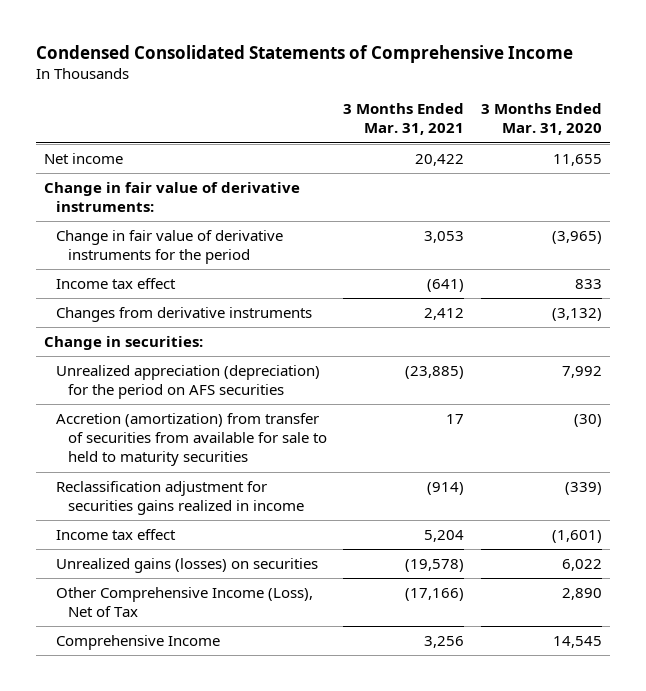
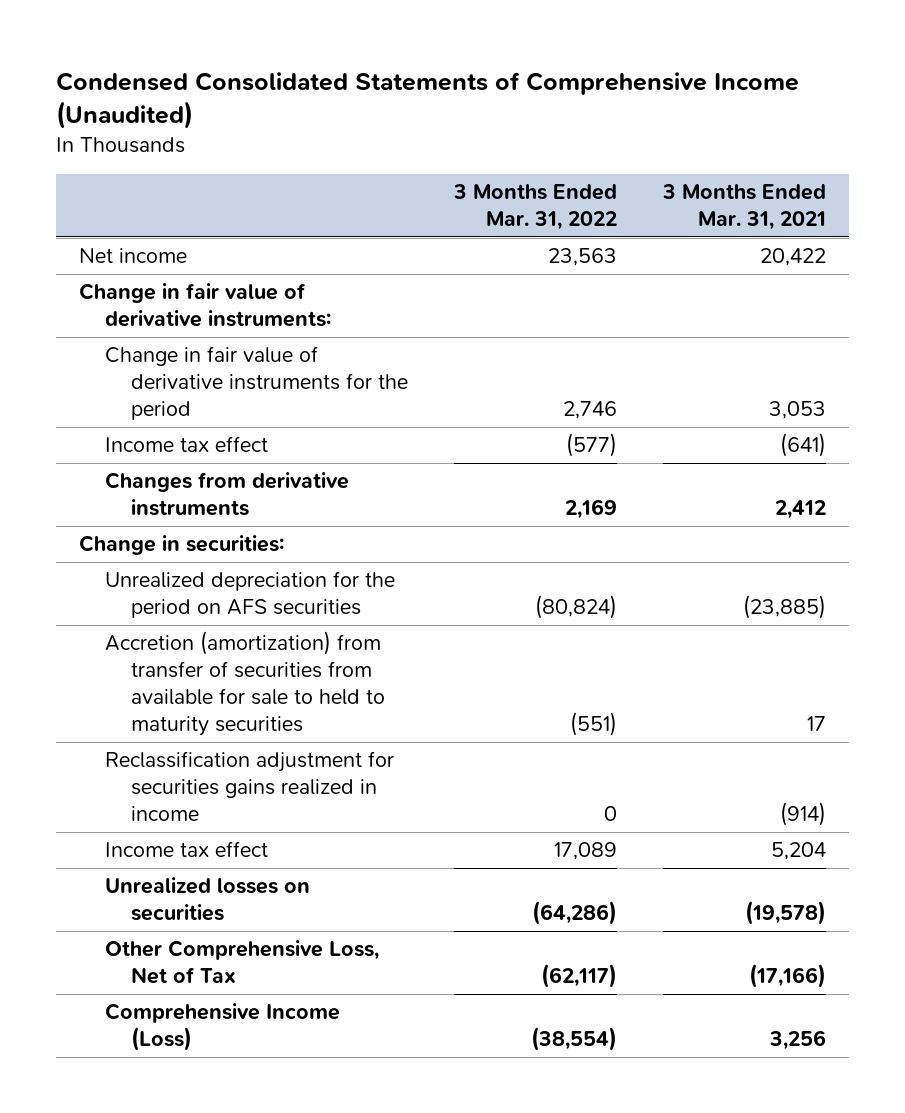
- Condensed Consolidated Statements of Comprehensive Income
+ Condensed Consolidated Statements of Comprehensive Income (Unaudited)
- | 3 Months Ended Mar. 31, 2021 | 3 Months Ended Mar. 31, 2020
+ | 3 Months Ended Mar. 31, 2022 | 3 Months Ended Mar. 31, 2021
- Unrealized appreciation (depreciation) for the period on AFS securities | (23,885) | 7,992
+ Unrealized depreciation for the period on AFS securities | (80,824) | (23,885)
- Unrealized gains (losses) on securities | (19,578) | 6,022
- Other Comprehensive Income (Loss), Net of Tax | (17,166) | 2,890
- Comprehensive Income | 3,256 | 14,545
+ Unrealized losses on securities | (64,286) | (19,578)
+ Other Comprehensive Loss, Net of Tax | (62,117) | (17,166)
+ Comprehensive Income (Loss) | (38,554) | 3,256

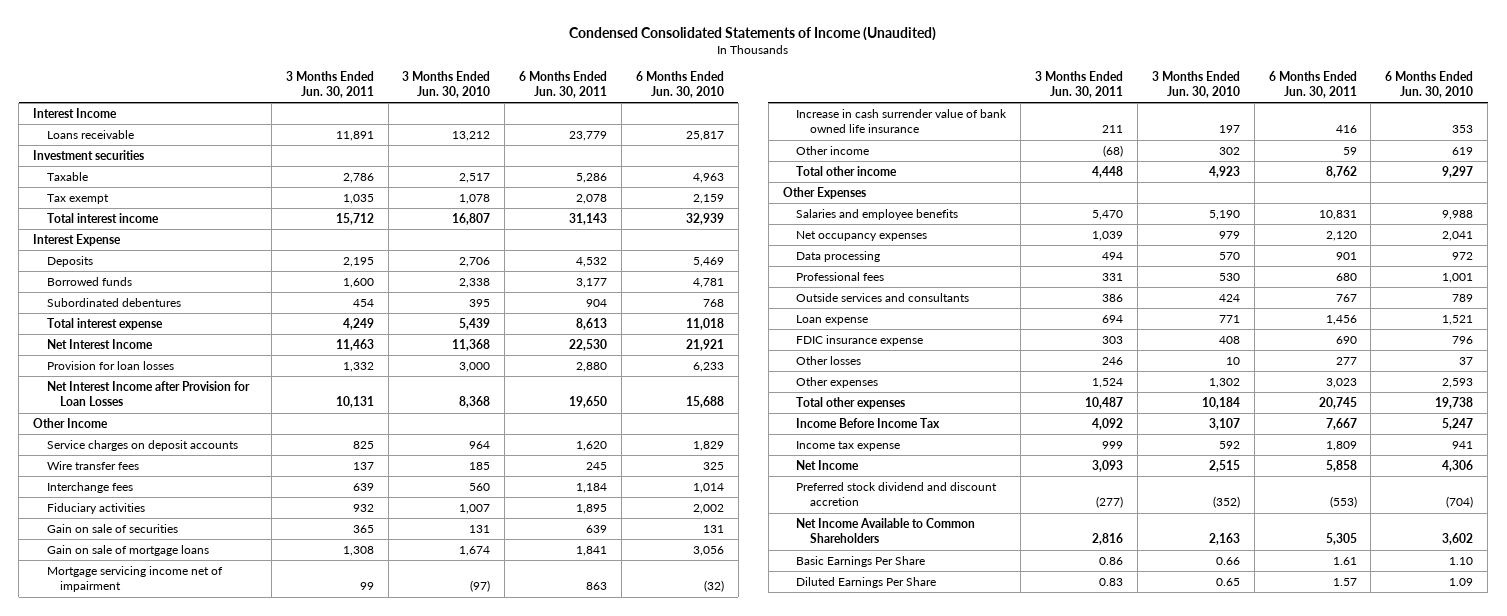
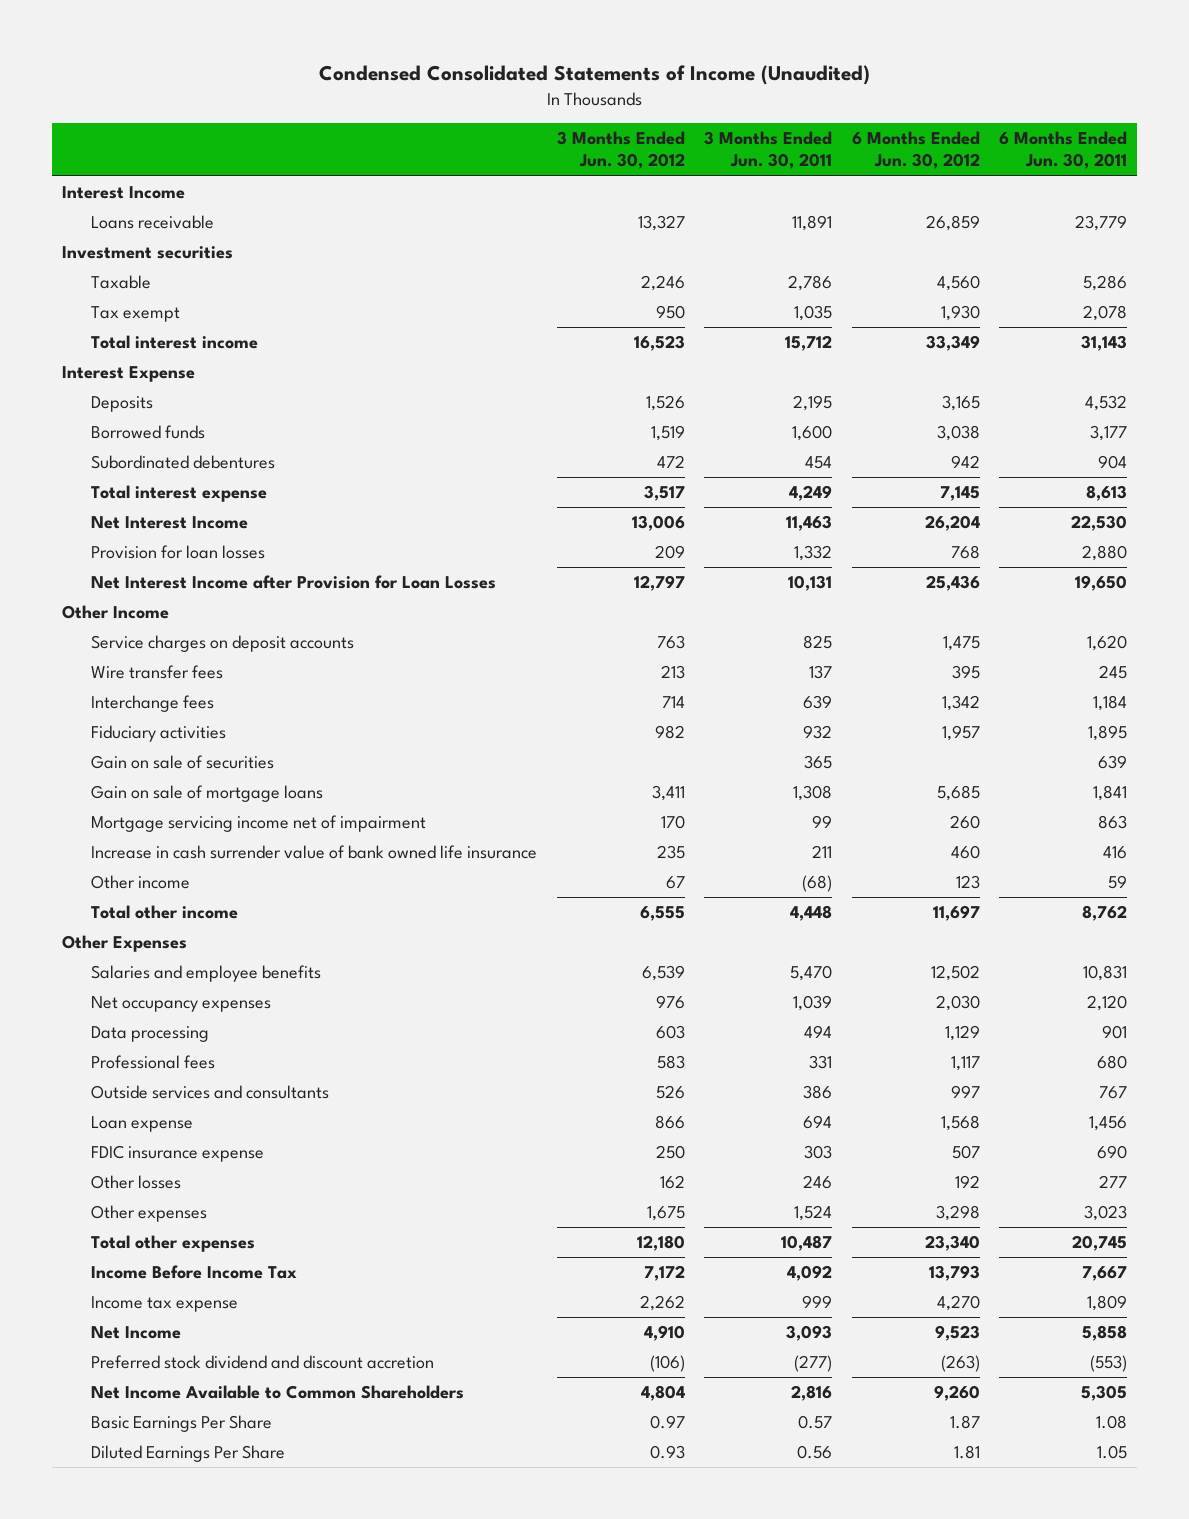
- | 3 Months Ended Jun. 30, 2011 | 3 Months Ended Jun. 30, 2010 | 6 Months Ended Jun. 30, 2011 | 6 Months Ended Jun. 30, 2010
+ | 3 Months Ended Jun. 30, 2012 | 3 Months Ended Jun. 30, 2011 | 6 Months Ended Jun. 30, 2012 | 6 Months Ended Jun. 30, 2011
- Basic Earnings Per Share | 0.86 | 0.66 | 1.61 | 1.10
- Diluted Earnings Per Share | 0.83 | 0.65 | 1.57 | 1.09
+ Basic Earnings Per Share | 0.97 | 0.57 | 1.87 | 1.08
+ Diluted Earnings Per Share | 0.93 | 0.56 | 1.81 | 1.05

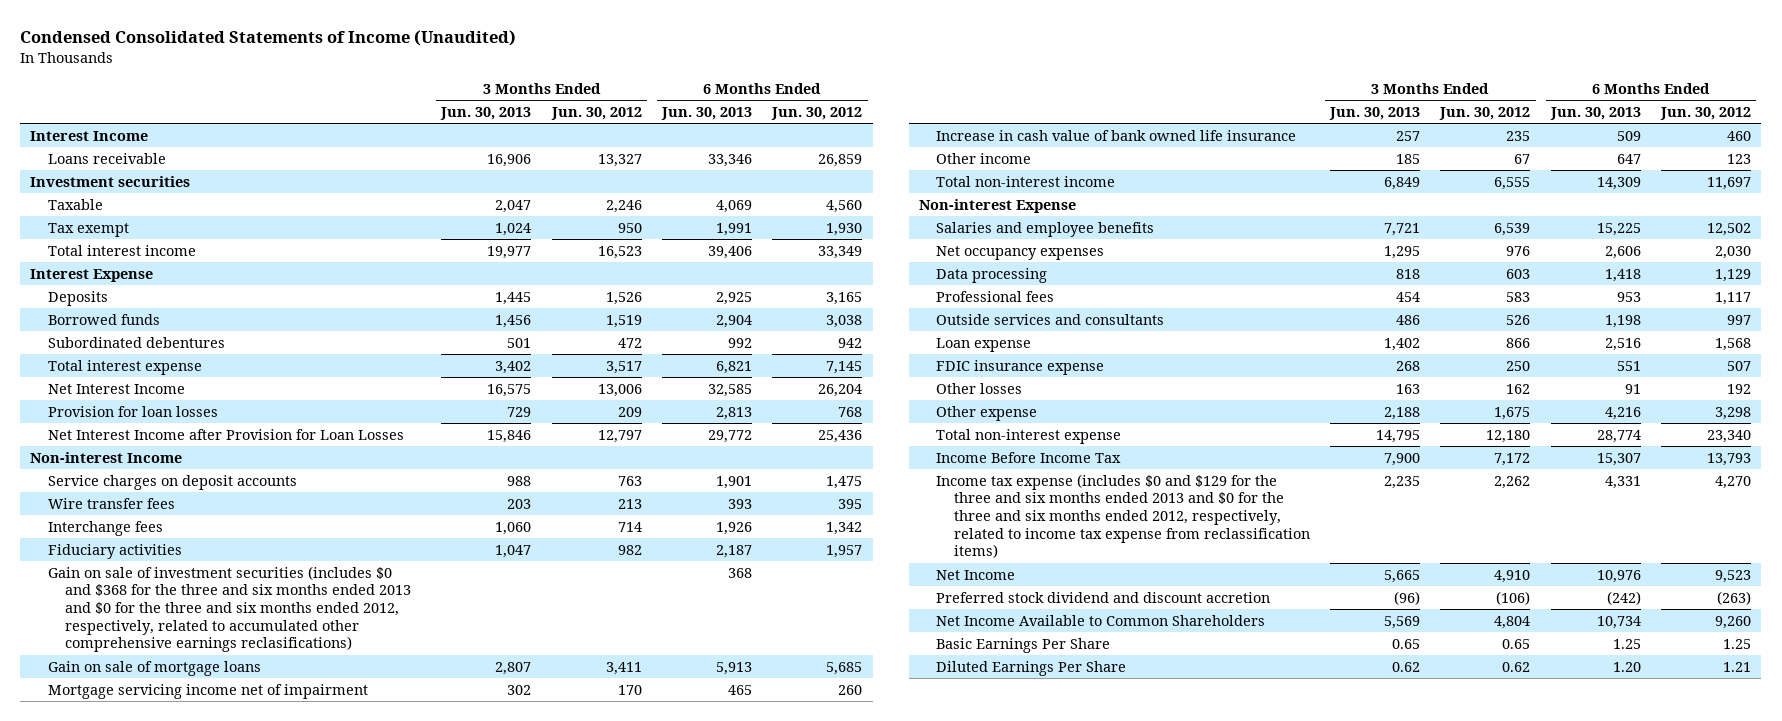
- | 3 Months Ended Jun. 30, 2012 | 3 Months Ended Jun. 30, 2011 | 6 Months Ended Jun. 30, 2012 | 6 Months Ended Jun. 30, 2011
+ | 3 Months Ended Jun. 30, 2013 | 3 Months Ended Jun. 30, 2012 | 6 Months Ended Jun. 30, 2013 | 6 Months Ended Jun. 30, 2012
- Other Income
+ Non-interest Income
- Gain on sale of securities | | 365 | | 639
+ Gain on sale of investment securities (includes $0 and $368 for the three and six months ended 2013 and $0 for the three and six months ended 2012, respectively, related to accumulated other comprehensive earnings reclasifications) | | | 368 |
- Increase in cash surrender value of bank owned life insurance | 235 | 211 | 460 | 416
+ Increase in cash value of bank owned life insurance | 257 | 235 | 509 | 460
- Total other income | 6,555 | 4,448 | 11,697 | 8,762
- Other Expenses
+ Total non-interest income | 6,849 | 6,555 | 14,309 | 11,697
+ Non-interest Expense
- Other expenses | 1,675 | 1,524 | 3,298 | 3,023
- Total other expenses | 12,180 | 10,487 | 23,340 | 20,745
+ Other expense | 2,188 | 1,675 | 4,216 | 3,298
+ Total non-interest expense | 14,795 | 12,180 | 28,774 | 23,340
- Income tax expense | 2,262 | 999 | 4,270 | 1,809
+ Income tax expense (includes $0 and $129 for the three and six months ended 2013 and $0 for the three and six months ended 2012, respectively, related to income tax expense from reclassification items) | 2,235 | 2,262 | 4,331 | 4,270
- Basic Earnings Per Share | 0.97 | 0.57 | 1.87 | 1.08
- Diluted Earnings Per Share | 0.93 | 0.56 | 1.81 | 1.05
+ Basic Earnings Per Share | 0.65 | 0.65 | 1.25 | 1.25
+ Diluted Earnings Per Share | 0.62 | 0.62 | 1.20 | 1.21

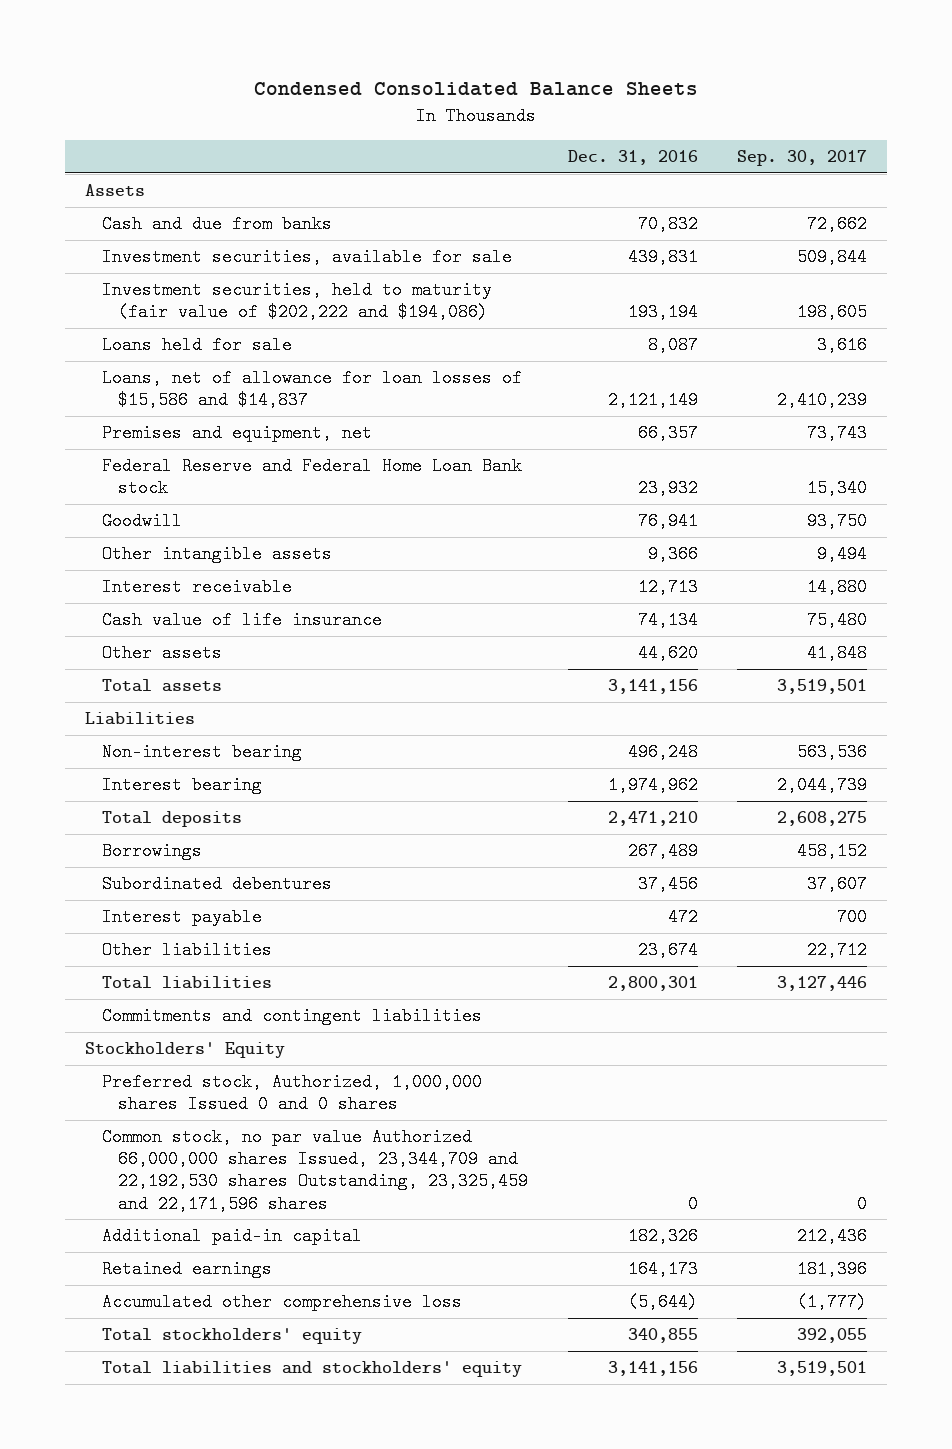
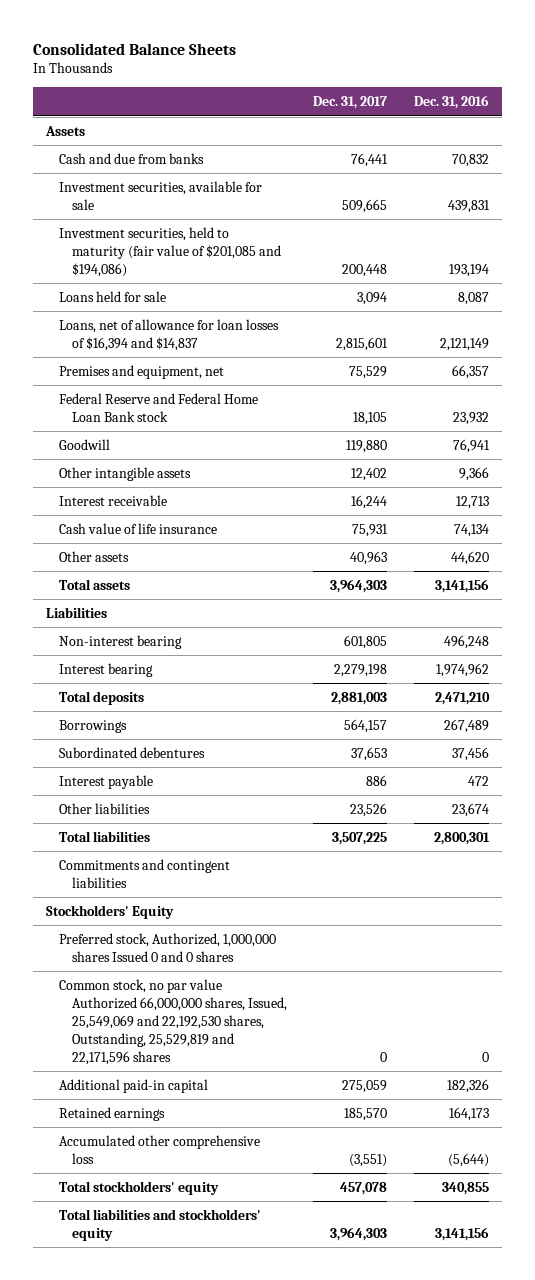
- Condensed Consolidated Balance Sheets
+ Consolidated Balance Sheets
- | Dec. 31, 2016 | Sep. 30, 2017
+ | Dec. 31, 2017 | Dec. 31, 2016
- Investment securities, held to maturity (fair value of $202,222 and $194,086) | 193,194 | 198,605
+ Investment securities, held to maturity (fair value of $201,085 and $194,086) | 200,448 | 193,194
- Loans, net of allowance for loan losses of $15,586 and $14,837 | 2,121,149 | 2,410,239
+ Loans, net of allowance for loan losses of $16,394 and $14,837 | 2,815,601 | 2,121,149
- Common stock, no par value Authorized 66,000,000 shares Issued, 23,344,709 and 22,192,530 shares Outstanding, 23,325,459 and 22,171,596 shares | 0 | 0
+ Common stock, no par value Authorized 66,000,000 shares, Issued, 25,549,069 and 22,192,530 shares, Outstanding, 25,529,819 and 22,171,596 shares | 0 | 0

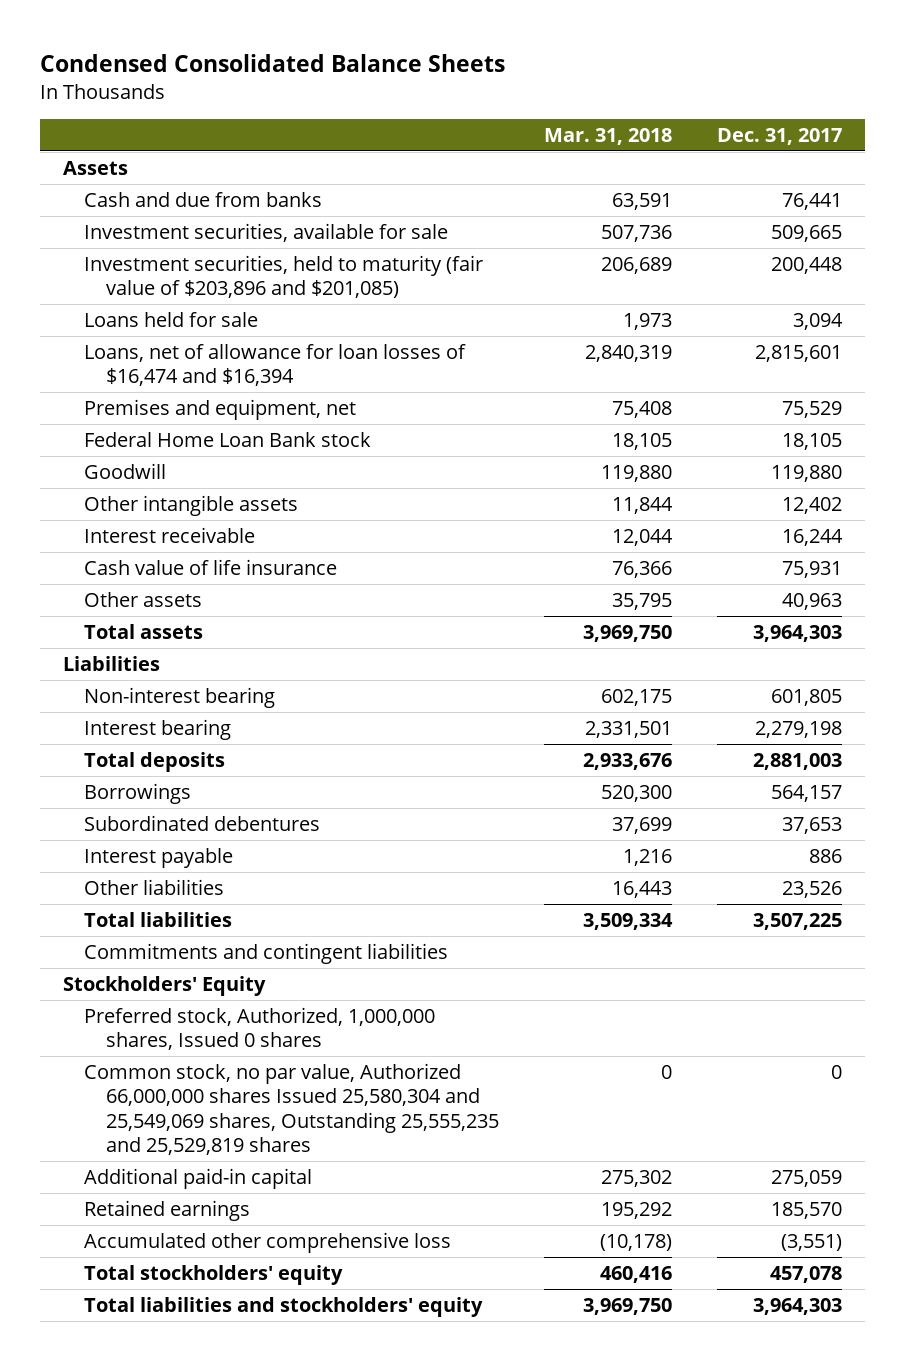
- Consolidated Balance Sheets
+ Condensed Consolidated Balance Sheets
- | Dec. 31, 2017 | Dec. 31, 2016
+ | Mar. 31, 2018 | Dec. 31, 2017
- Investment securities, held to maturity (fair value of $201,085 and $194,086) | 200,448 | 193,194
+ Investment securities, held to maturity (fair value of $203,896 and $201,085) | 206,689 | 200,448
- Loans, net of allowance for loan losses of $16,394 and $14,837 | 2,815,601 | 2,121,149
+ Loans, net of allowance for loan losses of $16,474 and $16,394 | 2,840,319 | 2,815,601
- Federal Reserve and Federal Home Loan Bank stock | 18,105 | 23,932
+ Federal Home Loan Bank stock | 18,105 | 18,105
- Preferred stock, Authorized, 1,000,000 shares Issued 0 and 0 shares
- Common stock, no par value Authorized 66,000,000 shares, Issued, 25,549,069 and 22,192,530 shares, Outstanding, 25,529,819 and 22,171,596 shares | 0 | 0
+ Preferred stock, Authorized, 1,000,000 shares, Issued 0 shares
+ Common stock, no par value, Authorized 66,000,000 shares Issued 25,580,304 and 25,549,069 shares, Outstanding 25,555,235 and 25,529,819 shares | 0 | 0

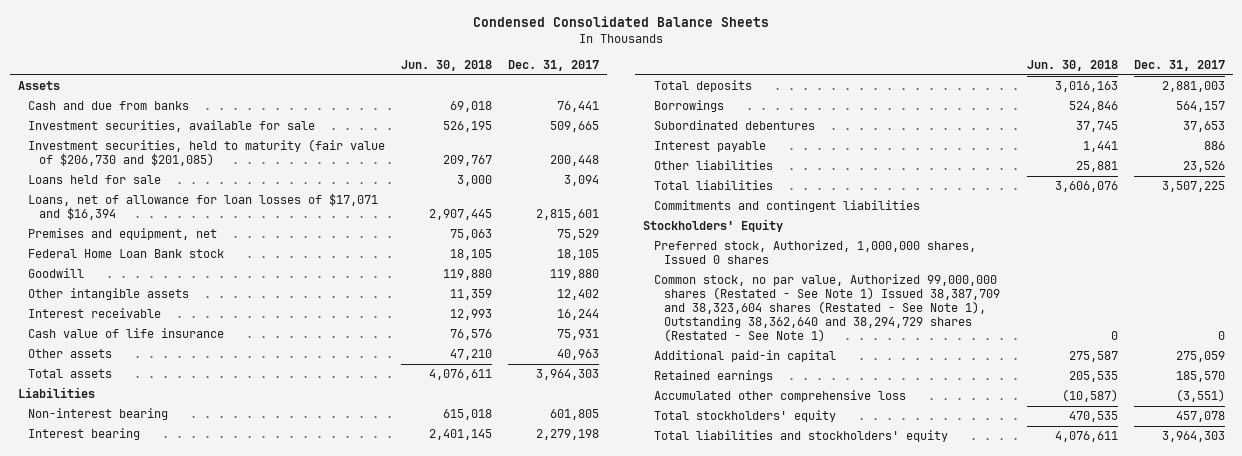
- | Mar. 31, 2018 | Dec. 31, 2017
+ | Jun. 30, 2018 | Dec. 31, 2017
- Investment securities, held to maturity (fair value of $203,896 and $201,085) | 206,689 | 200,448
+ Investment securities, held to maturity (fair value of $206,730 and $201,085) | 209,767 | 200,448
- Loans, net of allowance for loan losses of $16,474 and $16,394 | 2,840,319 | 2,815,601
+ Loans, net of allowance for loan losses of $17,071 and $16,394 | 2,907,445 | 2,815,601
- Common stock, no par value, Authorized 66,000,000 shares Issued 25,580,304 and 25,549,069 shares, Outstanding 25,555,235 and 25,529,819 shares | 0 | 0
+ Common stock, no par value, Authorized 99,000,000 shares (Restated - See Note 1) Issued 38,387,709 and 38,323,604 shares (Restated - See Note 1), Outstanding 38,362,640 and 38,294,729 shares (Restated - See Note 1) | 0 | 0

